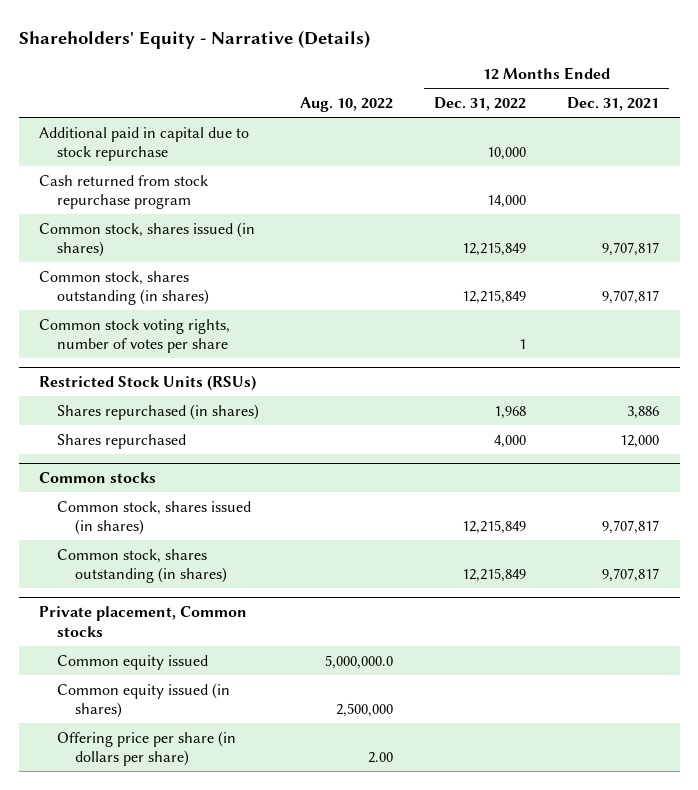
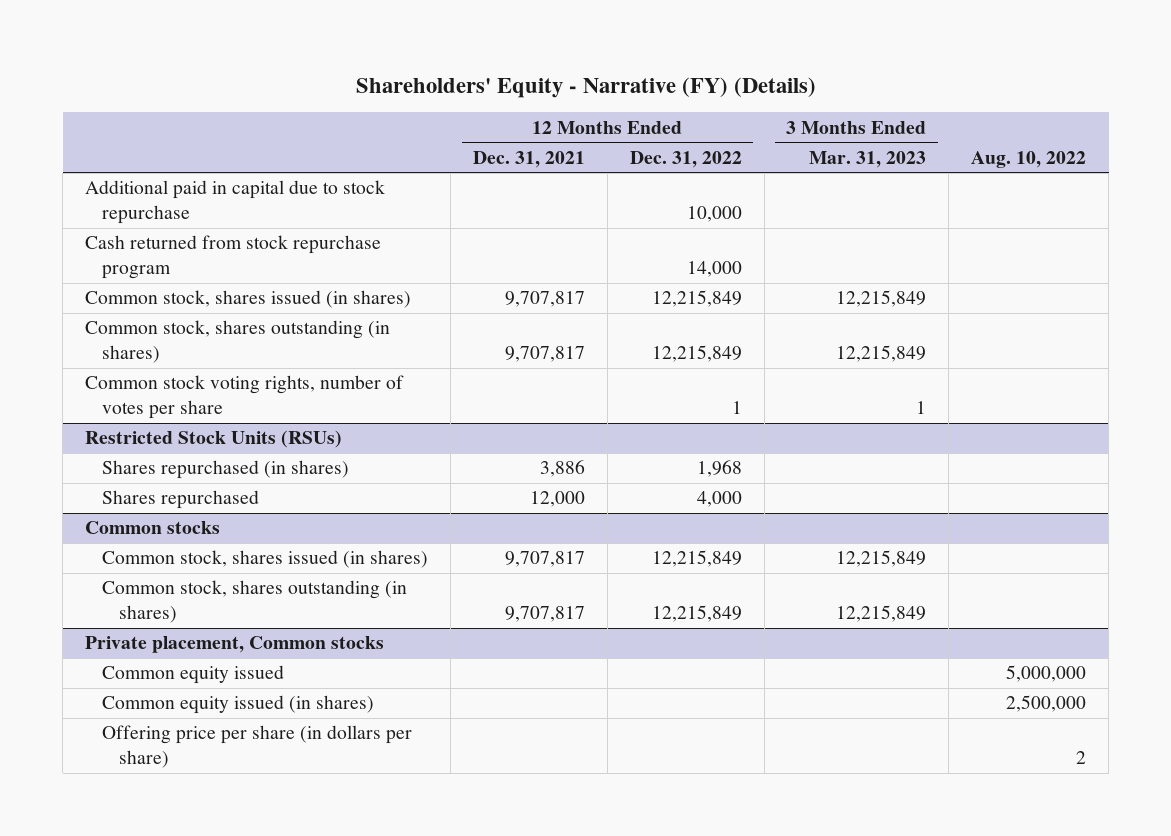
- Shareholders' Equity - Narrative (Details)
+ Shareholders' Equity - Narrative (FY) (Details)
- | Aug. 10, 2022 | 12 Months Ended Dec. 31, 2022 | 12 Months Ended Dec. 31, 2021
+ | 12 Months Ended Dec. 31, 2021 | 12 Months Ended Dec. 31, 2022 | 3 Months Ended Mar. 31, 2023 | Aug. 10, 2022
@ Private placement, Common stocks
- Common equity issued | 5,000,000.0 | |
+ Common equity issued | | | | 5,000,000
- Offering price per share (in dollars per share) | 2.00 | |
+ Offering price per share (in dollars per share) | | | | 2

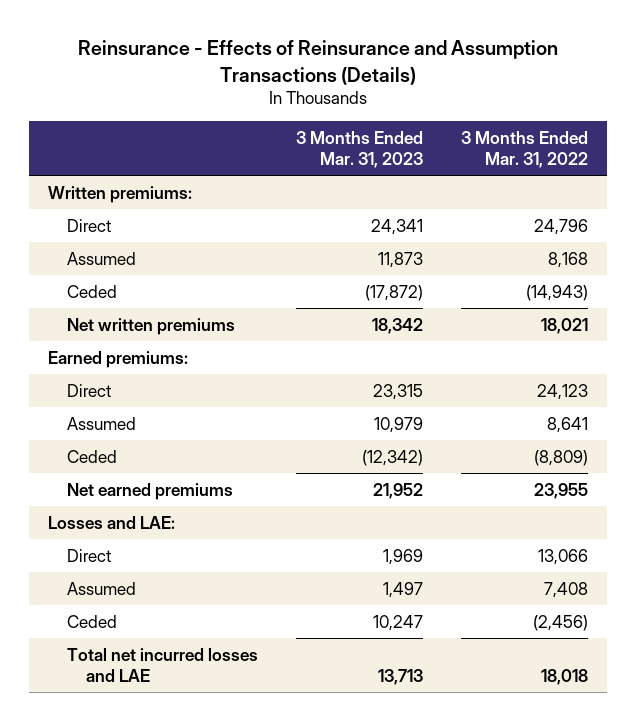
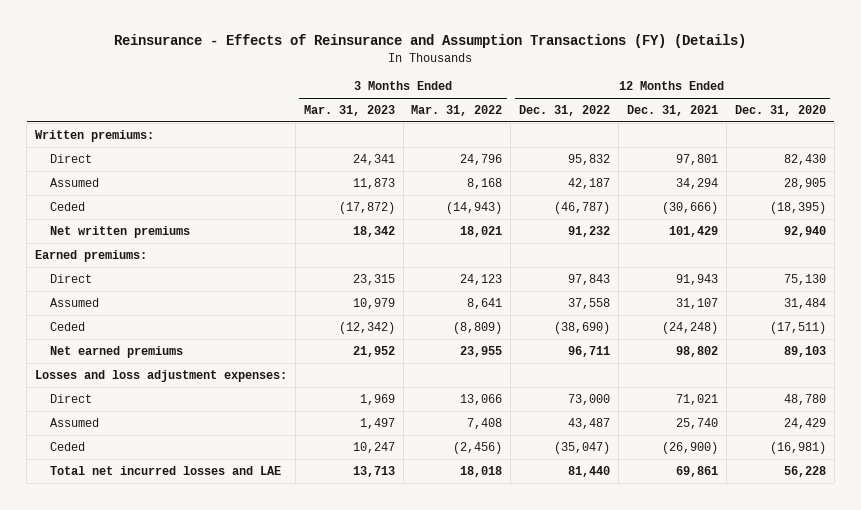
- Reinsurance - Effects of Reinsurance and Assumption Transactions (Details)
+ Reinsurance - Effects of Reinsurance and Assumption Transactions (FY) (Details)
- | 3 Months Ended Mar. 31, 2023 | 3 Months Ended Mar. 31, 2022
+ | 3 Months Ended Mar. 31, 2023 | 3 Months Ended Mar. 31, 2022 | 12 Months Ended Dec. 31, 2022 | 12 Months Ended Dec. 31, 2021 | 12 Months Ended Dec. 31, 2020
- Losses and LAE:
+ Losses and loss adjustment expenses:

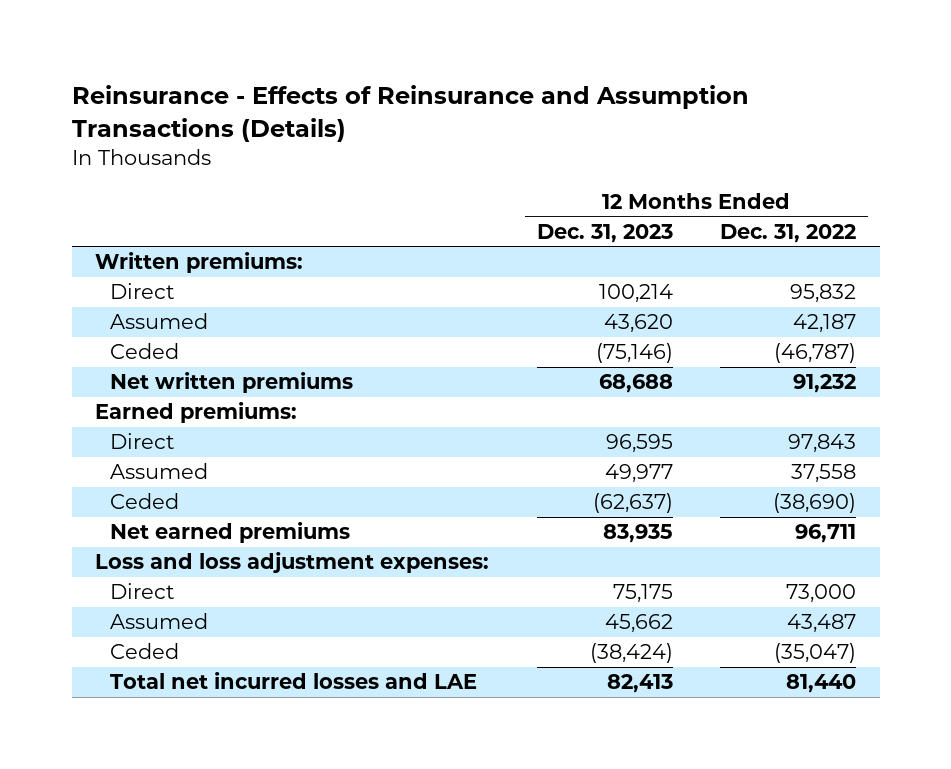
- Reinsurance - Effects of Reinsurance and Assumption Transactions (FY) (Details)
+ Reinsurance - Effects of Reinsurance and Assumption Transactions (Details)
- | 3 Months Ended Mar. 31, 2023 | 3 Months Ended Mar. 31, 2022 | 12 Months Ended Dec. 31, 2022 | 12 Months Ended Dec. 31, 2021 | 12 Months Ended Dec. 31, 2020
+ | 12 Months Ended Dec. 31, 2023 | 12 Months Ended Dec. 31, 2022
- Losses and loss adjustment expenses:
+ Loss and loss adjustment expenses:

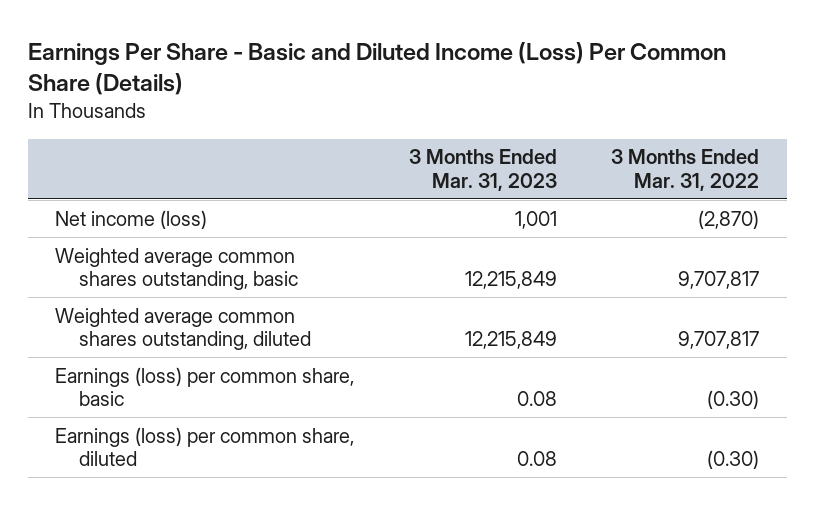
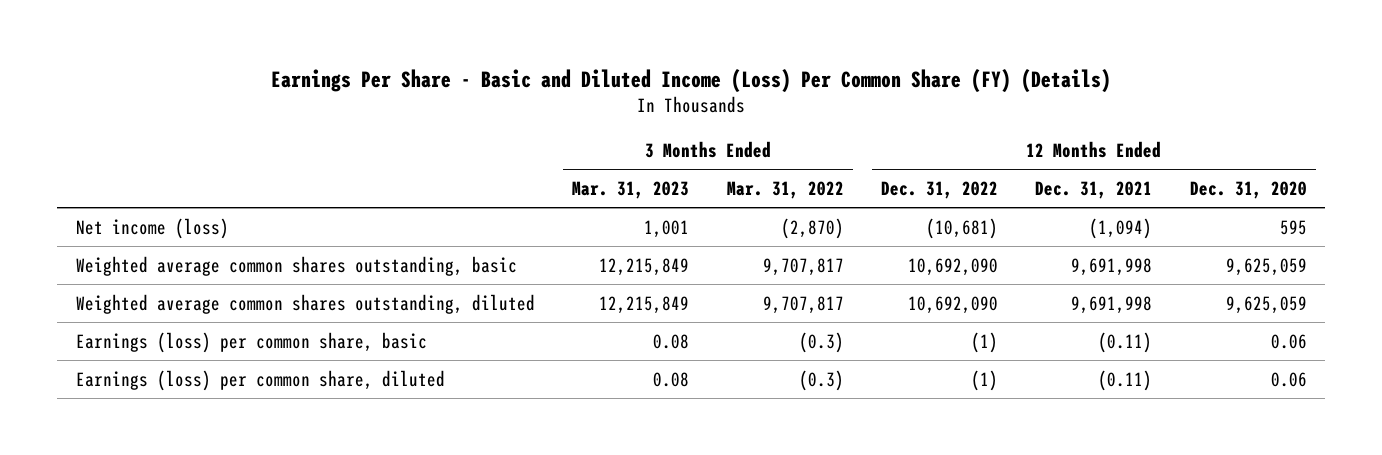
- Earnings Per Share - Basic and Diluted Income (Loss) Per Common Share (Details)
+ Earnings Per Share - Basic and Diluted Income (Loss) Per Common Share (FY) (Details)
- | 3 Months Ended Mar. 31, 2023 | 3 Months Ended Mar. 31, 2022
+ | 3 Months Ended Mar. 31, 2023 | 3 Months Ended Mar. 31, 2022 | 12 Months Ended Dec. 31, 2022 | 12 Months Ended Dec. 31, 2021 | 12 Months Ended Dec. 31, 2020
- Earnings (loss) per common share, basic | 0.08 | (0.30)
- Earnings (loss) per common share, diluted | 0.08 | (0.30)
+ Earnings (loss) per common share, basic | 0.08 | (0.3) | (1) | (0.11) | 0.06
+ Earnings (loss) per common share, diluted | 0.08 | (0.3) | (1) | (0.11) | 0.06

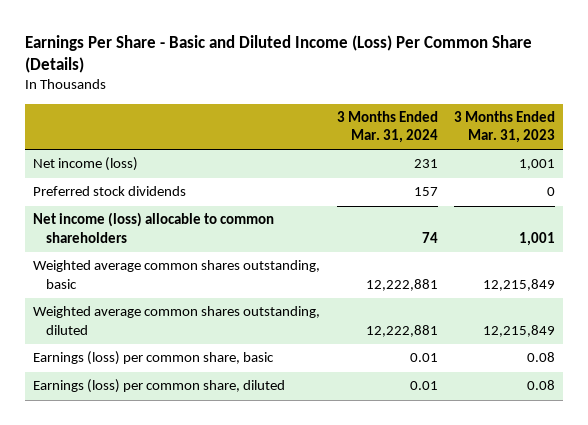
- Earnings Per Share - Basic and Diluted Income (Loss) Per Common Share (FY) (Details)
+ Earnings Per Share - Basic and Diluted Income (Loss) Per Common Share (Details)
- | 3 Months Ended Mar. 31, 2023 | 3 Months Ended Mar. 31, 2022 | 12 Months Ended Dec. 31, 2022 | 12 Months Ended Dec. 31, 2021 | 12 Months Ended Dec. 31, 2020
+ | 3 Months Ended Mar. 31, 2024 | 3 Months Ended Mar. 31, 2023
+ Preferred stock dividends | 157 | 0
+ Net income (loss) allocable to common shareholders | 74 | 1,001

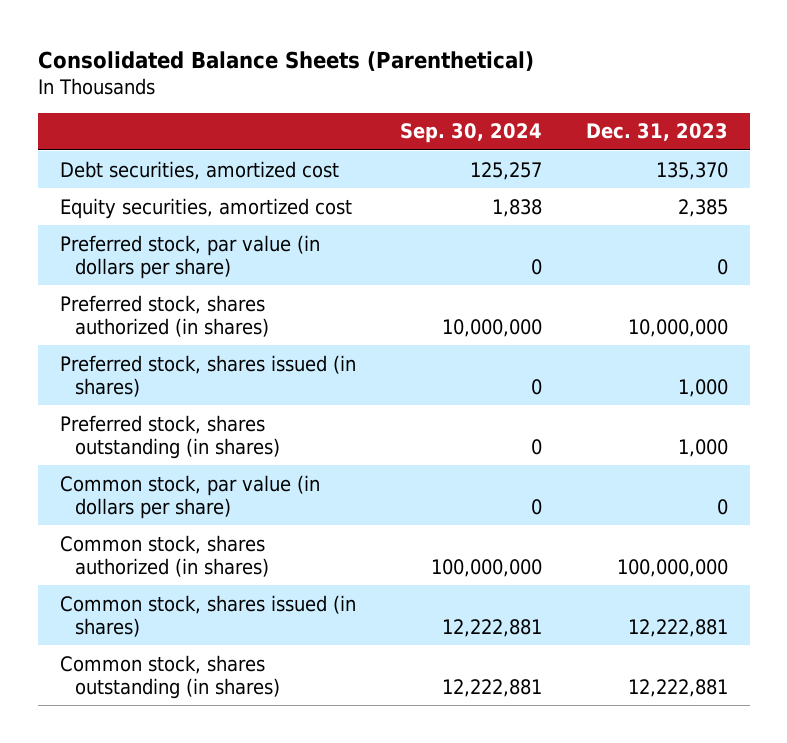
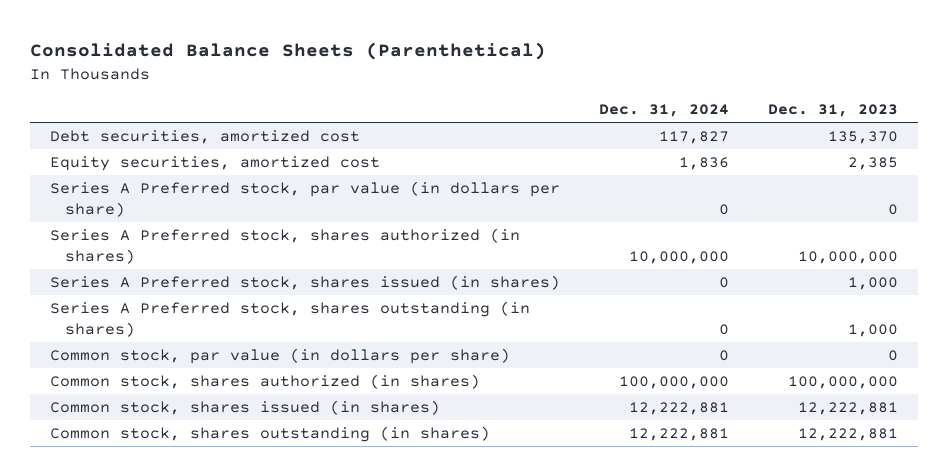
- | Sep. 30, 2024 | Dec. 31, 2023
+ | Dec. 31, 2024 | Dec. 31, 2023
- Preferred stock, par value (in dollars per share) | 0 | 0
- Preferred stock, shares authorized (in shares) | 10,000,000 | 10,000,000
- Preferred stock, shares issued (in shares) | 0 | 1,000
- Preferred stock, shares outstanding (in shares) | 0 | 1,000
+ Series A Preferred stock, par value (in dollars per share) | 0 | 0
+ Series A Preferred stock, shares authorized (in shares) | 10,000,000 | 10,000,000
+ Series A Preferred stock, shares issued (in shares) | 0 | 1,000
+ Series A Preferred stock, shares outstanding (in shares) | 0 | 1,000

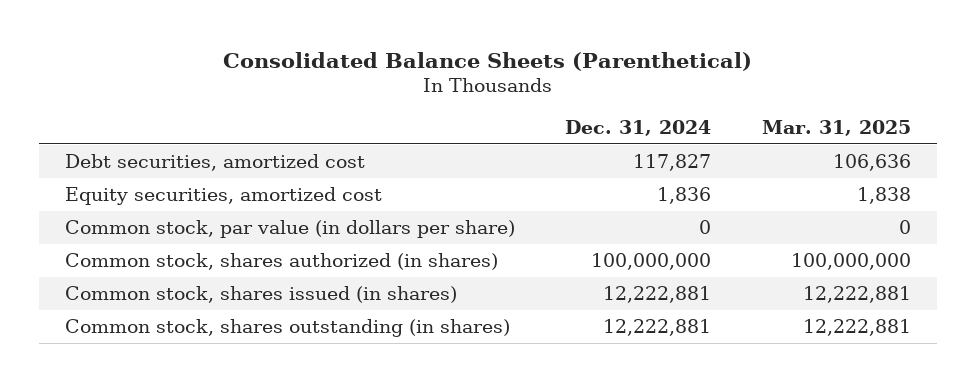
- | Dec. 31, 2024 | Dec. 31, 2023
+ | Dec. 31, 2024 | Mar. 31, 2025
- Series A Preferred stock, par value (in dollars per share) | 0 | 0
- Series A Preferred stock, shares authorized (in shares) | 10,000,000 | 10,000,000
- Series A Preferred stock, shares issued (in shares) | 0 | 1,000
- Series A Preferred stock, shares outstanding (in shares) | 0 | 1,000

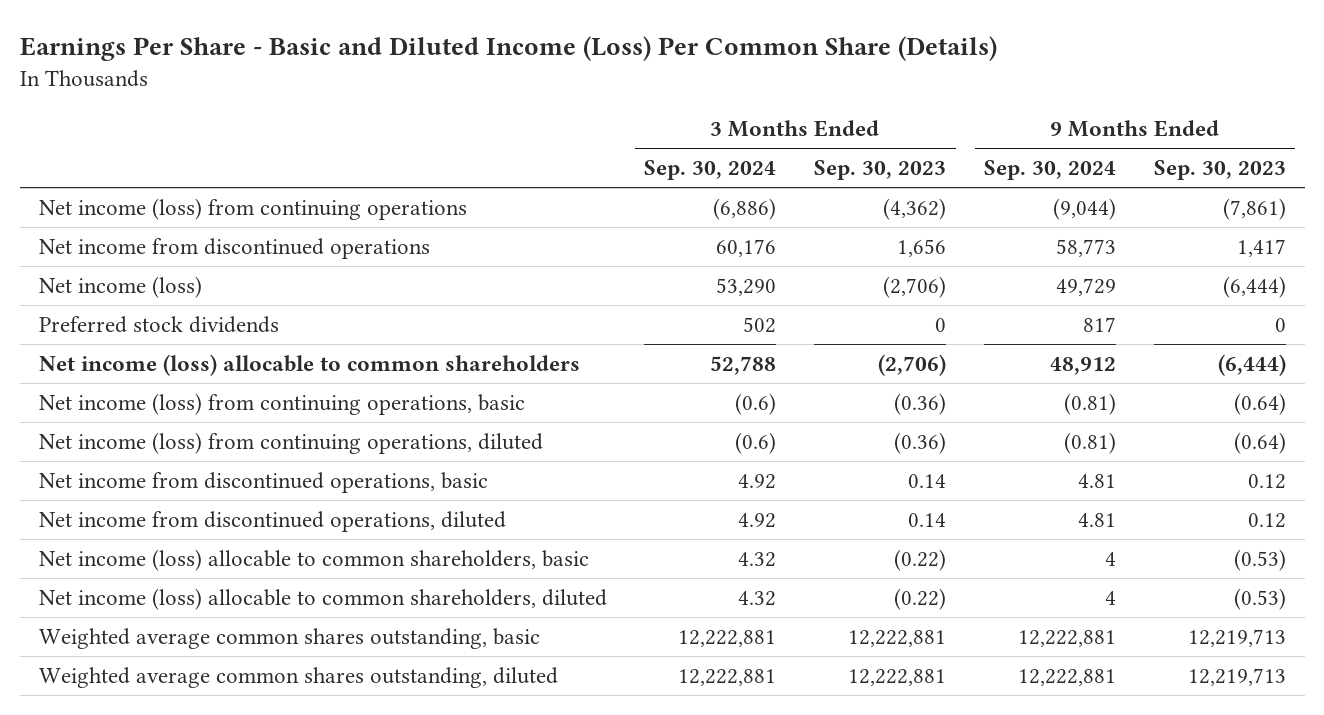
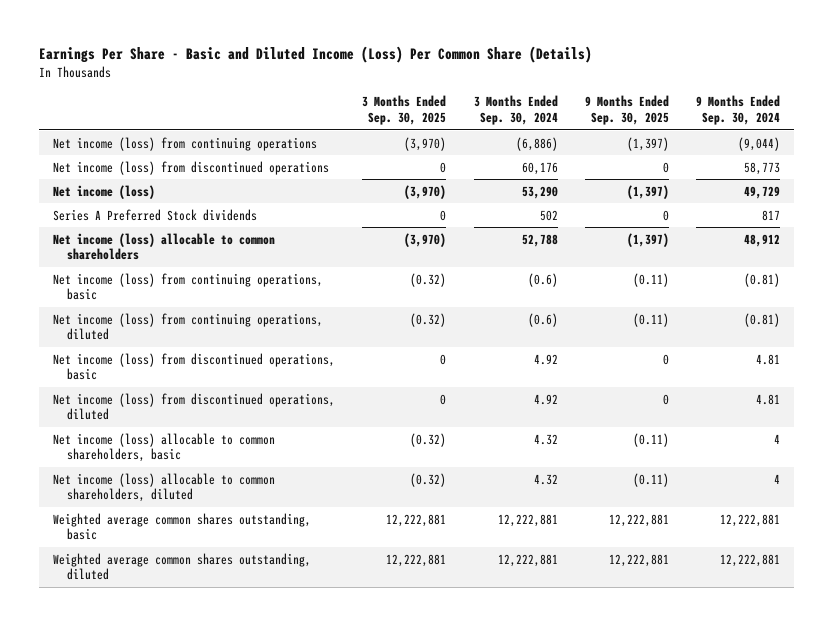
- | 3 Months Ended Sep. 30, 2024 | 3 Months Ended Sep. 30, 2023 | 9 Months Ended Sep. 30, 2024 | 9 Months Ended Sep. 30, 2023
+ | 3 Months Ended Sep. 30, 2025 | 3 Months Ended Sep. 30, 2024 | 9 Months Ended Sep. 30, 2025 | 9 Months Ended Sep. 30, 2024
- Net income from discontinued operations | 60,176 | 1,656 | 58,773 | 1,417
+ Net income (loss) from discontinued operations | 0 | 60,176 | 0 | 58,773
- Preferred stock dividends | 502 | 0 | 817 | 0
+ Series A Preferred Stock dividends | 0 | 502 | 0 | 817
- Net income from discontinued operations, basic | 4.92 | 0.14 | 4.81 | 0.12
- Net income from discontinued operations, diluted | 4.92 | 0.14 | 4.81 | 0.12
+ Net income (loss) from discontinued operations, basic | 0 | 4.92 | 0 | 4.81
+ Net income (loss) from discontinued operations, diluted | 0 | 4.92 | 0 | 4.81

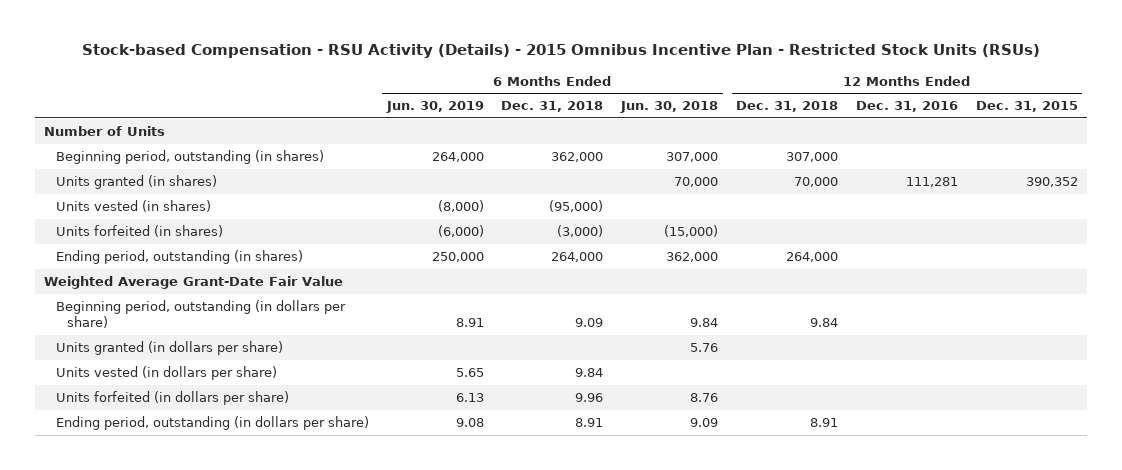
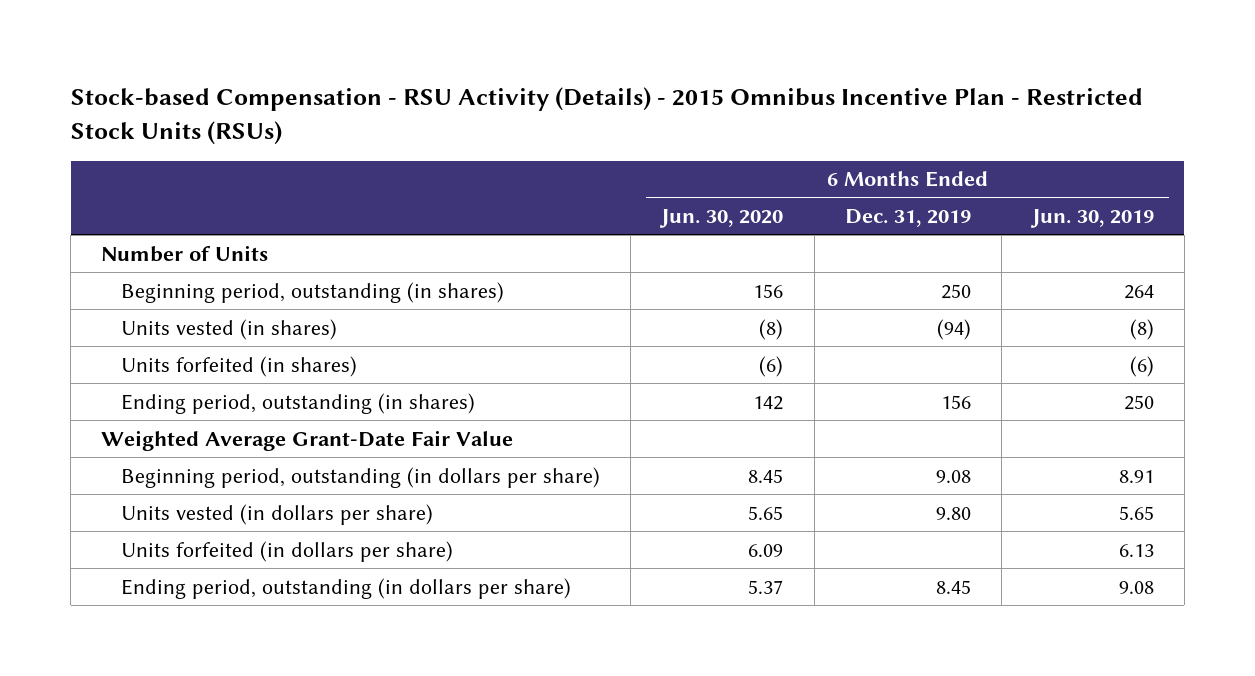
- | 6 Months Ended Jun. 30, 2019 | 6 Months Ended Dec. 31, 2018 | 6 Months Ended Jun. 30, 2018 | 12 Months Ended Dec. 31, 2018 | 12 Months Ended Dec. 31, 2016 | 12 Months Ended Dec. 31, 2015
+ | 6 Months Ended Jun. 30, 2020 | 6 Months Ended Dec. 31, 2019 | 6 Months Ended Jun. 30, 2019
- Beginning period, outstanding (in shares) | 264,000 | 362,000 | 307,000 | 307,000 | |
- Units granted (in shares) | | | 70,000 | 70,000 | 111,281 | 390,352
- Units vested (in shares) | (8,000) | (95,000) | | | |
- Units forfeited (in shares) | (6,000) | (3,000) | (15,000) | | |
- Ending period, outstanding (in shares) | 250,000 | 264,000 | 362,000 | 264,000 | |
+ Beginning period, outstanding (in shares) | 156 | 250 | 264
+ Units vested (in shares) | (8) | (94) | (8)
+ Units forfeited (in shares) | (6) | | (6)
+ Ending period, outstanding (in shares) | 142 | 156 | 250
- Units granted (in dollars per share) | | | 5.76 | | |

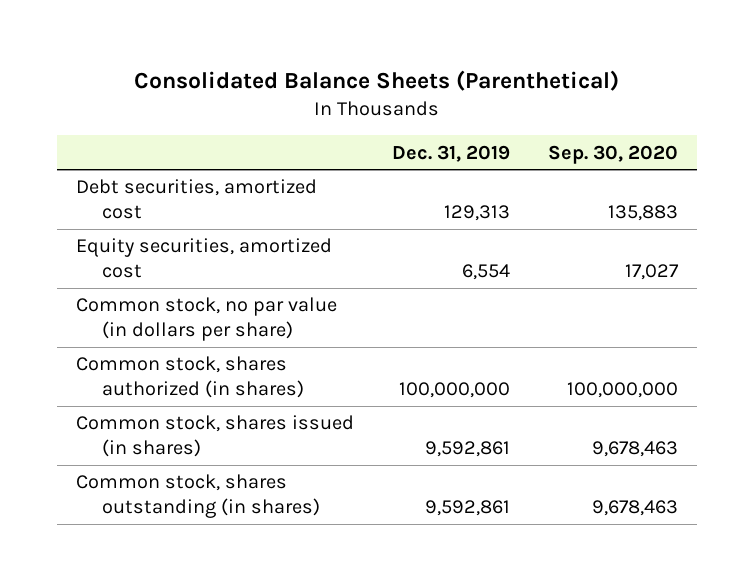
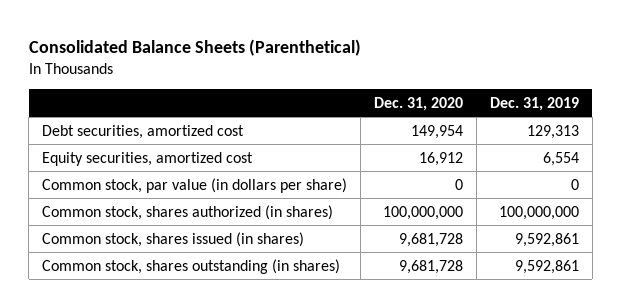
- | Dec. 31, 2019 | Sep. 30, 2020
+ | Dec. 31, 2020 | Dec. 31, 2019
- Common stock, no par value (in dollars per share)
+ Common stock, par value (in dollars per share) | 0 | 0

